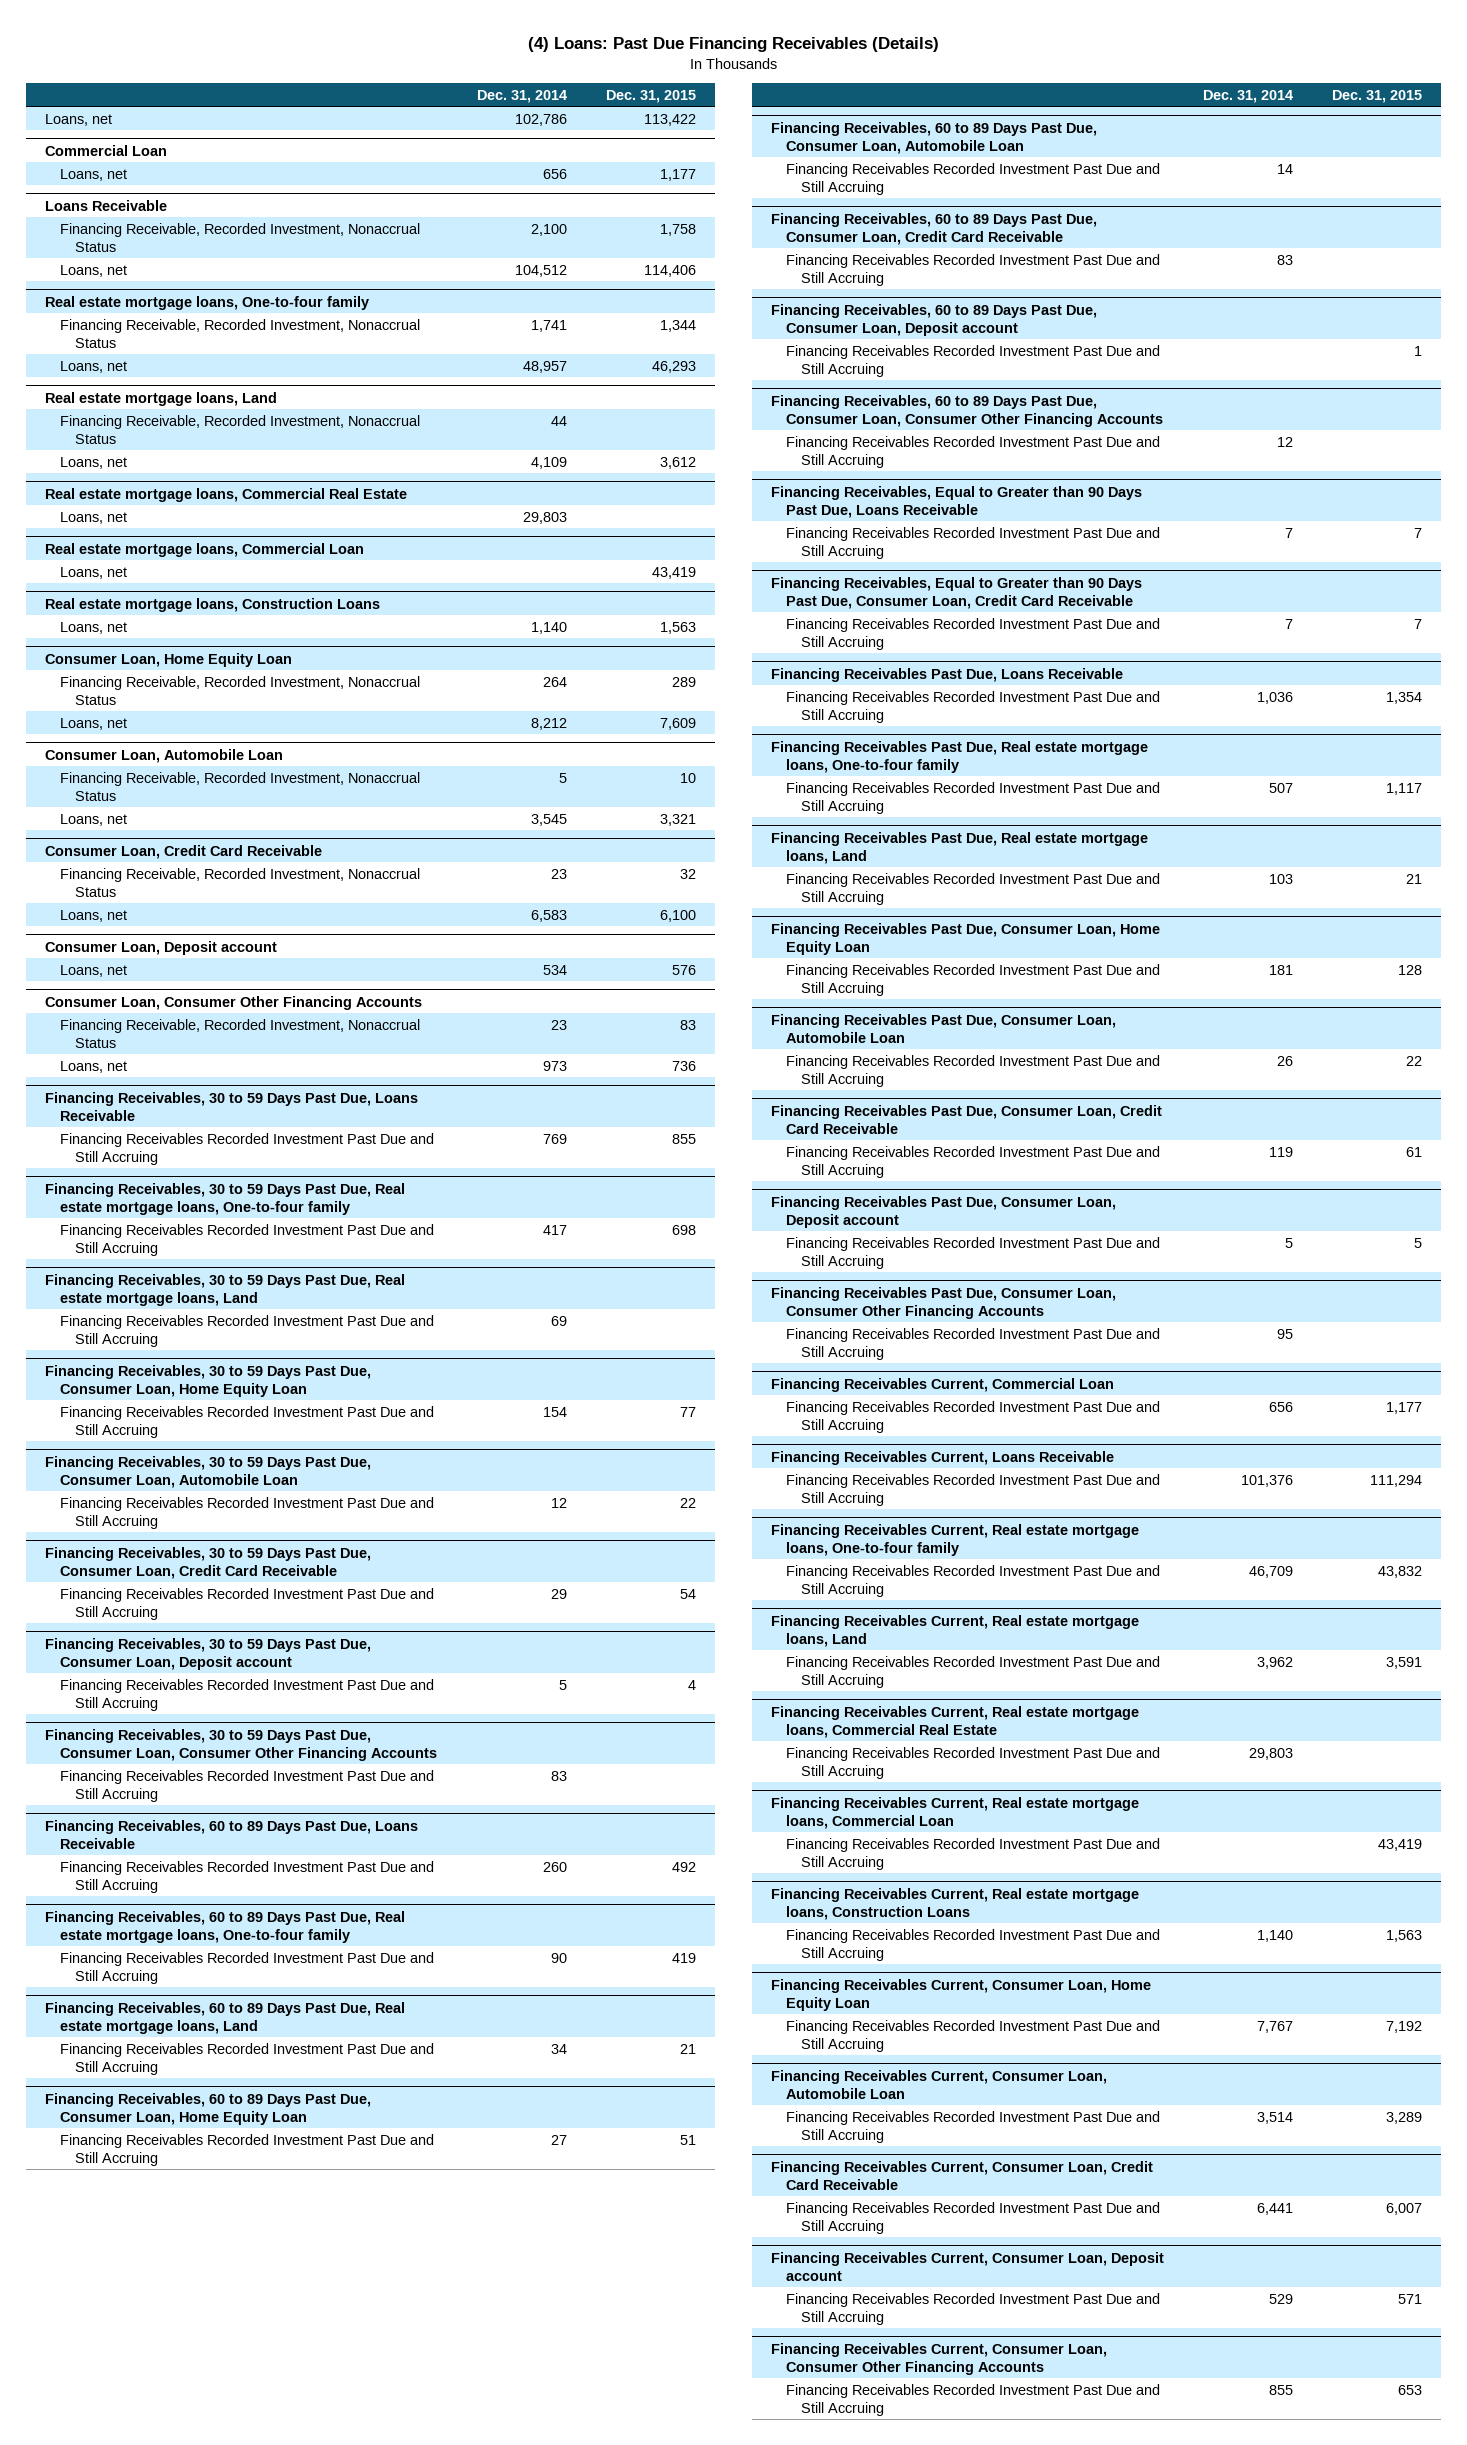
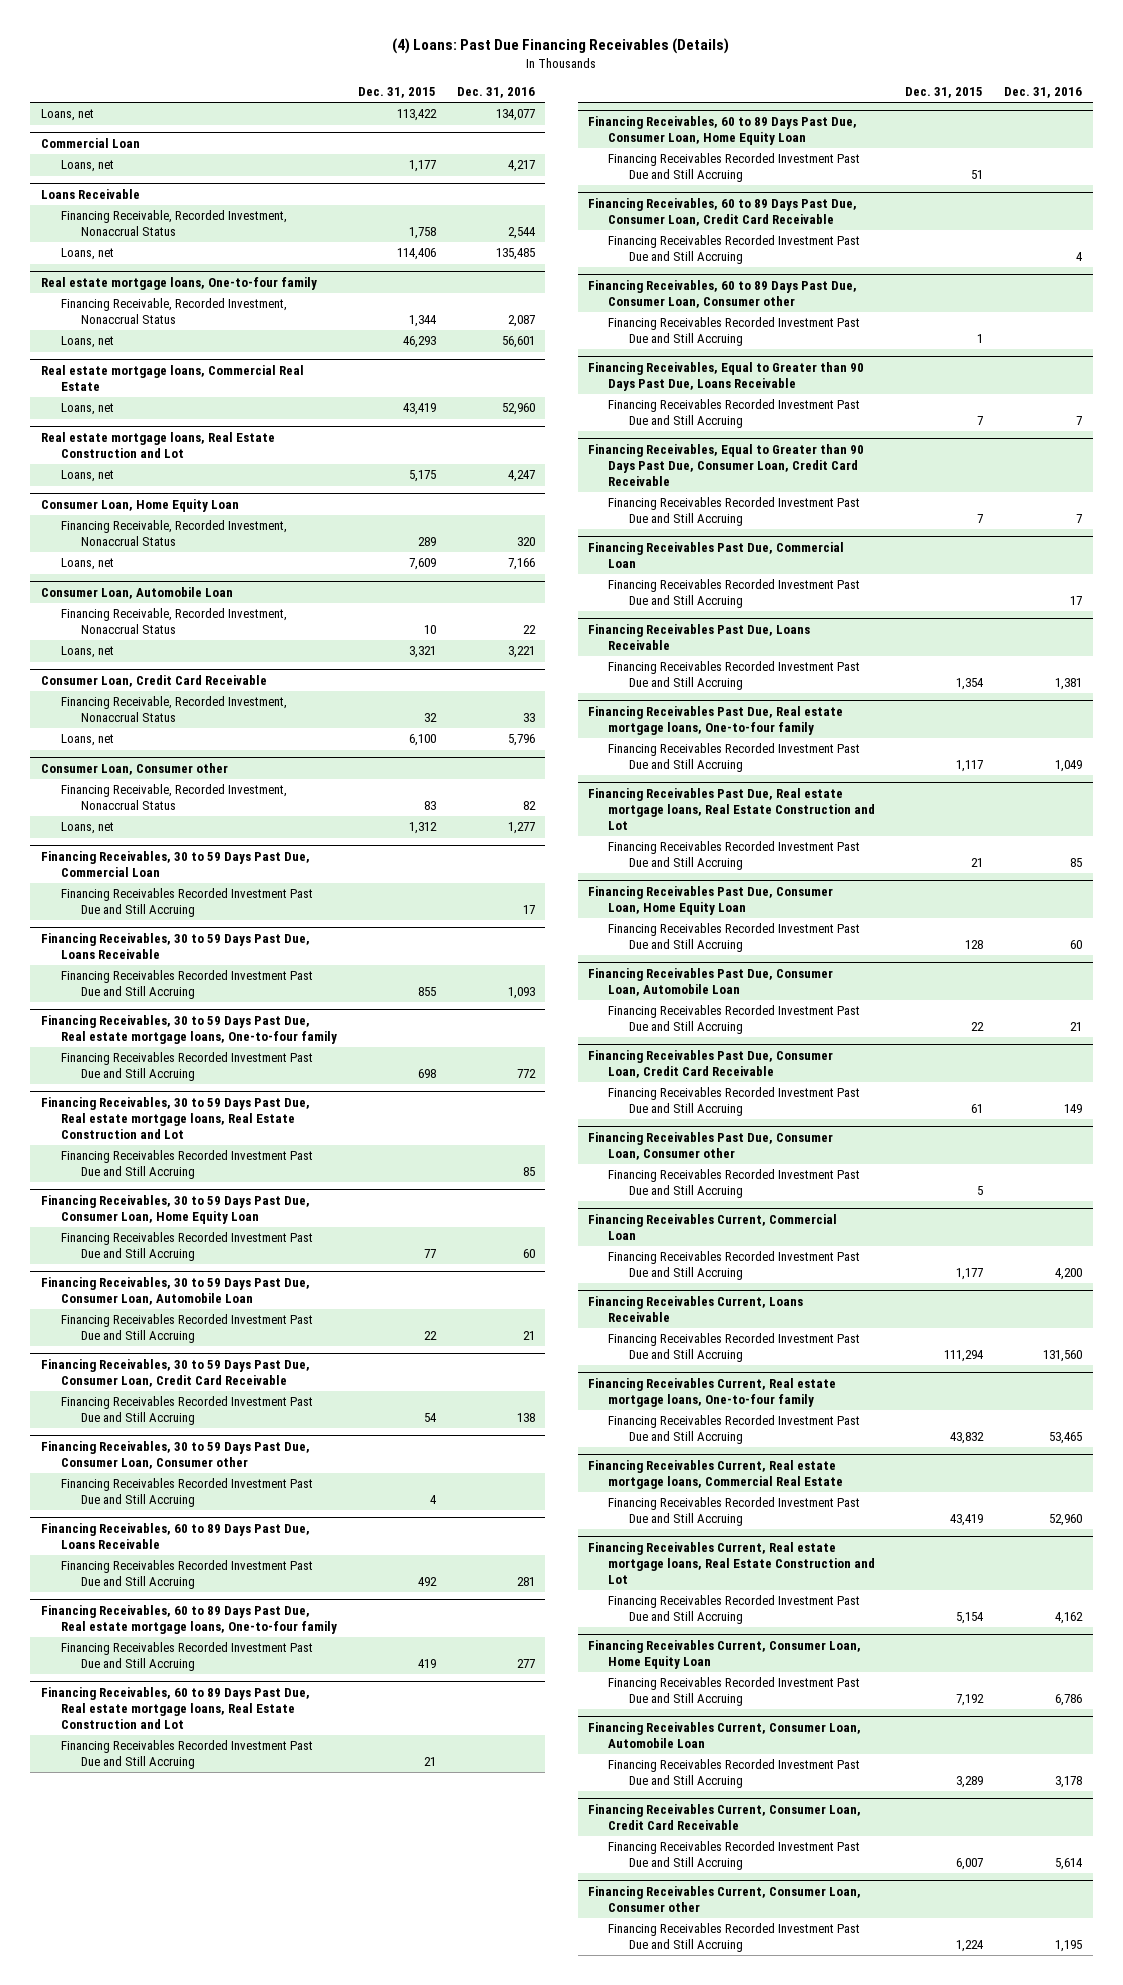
- | Dec. 31, 2014 | Dec. 31, 2015
+ | Dec. 31, 2015 | Dec. 31, 2016
- Real estate mortgage loans, Land
- Financing Receivable, Recorded Investment, Nonaccrual Status | 44 |
- Loans, net | 4,109 | 3,612
@ Real estate mortgage loans, Commercial Real Estate
- Loans, net | 29,803 |
- Real estate mortgage loans, Commercial Loan
- Real estate mortgage loans, Construction Loans
- Loans, net | 1,140 | 1,563
+ Real estate mortgage loans, Real Estate Construction and Lot
+ Loans, net | 5,175 | 4,247
- Consumer Loan, Deposit account
- Loans, net | 534 | 576
- Consumer Loan, Consumer Other Financing Accounts
+ Consumer Loan, Consumer other
- Loans, net | 973 | 736
+ Loans, net | 1,312 | 1,277
+ Financing Receivables, 30 to 59 Days Past Due, Commercial Loan
+ Financing Receivables Recorded Investment Past Due and Still Accruing | | 17
- Financing Receivables, 30 to 59 Days Past Due, Real estate mortgage loans, Land
+ Financing Receivables, 30 to 59 Days Past Due, Real estate mortgage loans, Real Estate Construction and Lot
- Financing Receivables, 30 to 59 Days Past Due, Consumer Loan, Deposit account
+ Financing Receivables, 30 to 59 Days Past Due, Consumer Loan, Consumer other
- Financing Receivables, 30 to 59 Days Past Due, Consumer Loan, Consumer Other Financing Accounts
- Financing Receivables Recorded Investment Past Due and Still Accruing | 83 |
- Financing Receivables, 60 to 89 Days Past Due, Real estate mortgage loans, Land
+ Financing Receivables, 60 to 89 Days Past Due, Real estate mortgage loans, Real Estate Construction and Lot
- Financing Receivables, 60 to 89 Days Past Due, Consumer Loan, Automobile Loan
- Financing Receivables Recorded Investment Past Due and Still Accruing | 14 |
- Financing Receivables, 60 to 89 Days Past Due, Consumer Loan, Deposit account
+ Financing Receivables, 60 to 89 Days Past Due, Consumer Loan, Consumer other
- Financing Receivables, 60 to 89 Days Past Due, Consumer Loan, Consumer Other Financing Accounts
- Financing Receivables Recorded Investment Past Due and Still Accruing | 12 |
+ Financing Receivables Past Due, Commercial Loan
+ Financing Receivables Recorded Investment Past Due and Still Accruing | | 17
- Financing Receivables Past Due, Real estate mortgage loans, Land
+ Financing Receivables Past Due, Real estate mortgage loans, Real Estate Construction and Lot
- Financing Receivables Past Due, Consumer Loan, Deposit account
+ Financing Receivables Past Due, Consumer Loan, Consumer other
- Financing Receivables Past Due, Consumer Loan, Consumer Other Financing Accounts
- Financing Receivables Recorded Investment Past Due and Still Accruing | 95 |
- Financing Receivables Current, Real estate mortgage loans, Land
- Financing Receivables Recorded Investment Past Due and Still Accruing | 3,962 | 3,591
@ Financing Receivables Current, Real estate mortgage loans, Commercial Real Estate
- Financing Receivables Recorded Investment Past Due and Still Accruing | 29,803 |
- Financing Receivables Current, Real estate mortgage loans, Commercial Loan
- Financing Receivables Current, Real estate mortgage loans, Construction Loans
- Financing Receivables Recorded Investment Past Due and Still Accruing | 1,140 | 1,563
+ Financing Receivables Current, Real estate mortgage loans, Real Estate Construction and Lot
+ Financing Receivables Recorded Investment Past Due and Still Accruing | 5,154 | 4,162
- Financing Receivables Current, Consumer Loan, Deposit account
- Financing Receivables Recorded Investment Past Due and Still Accruing | 529 | 571
- Financing Receivables Current, Consumer Loan, Consumer Other Financing Accounts
- Financing Receivables Recorded Investment Past Due and Still Accruing | 855 | 653
+ Financing Receivables Current, Consumer Loan, Consumer other
+ Financing Receivables Recorded Investment Past Due and Still Accruing | 1,224 | 1,195

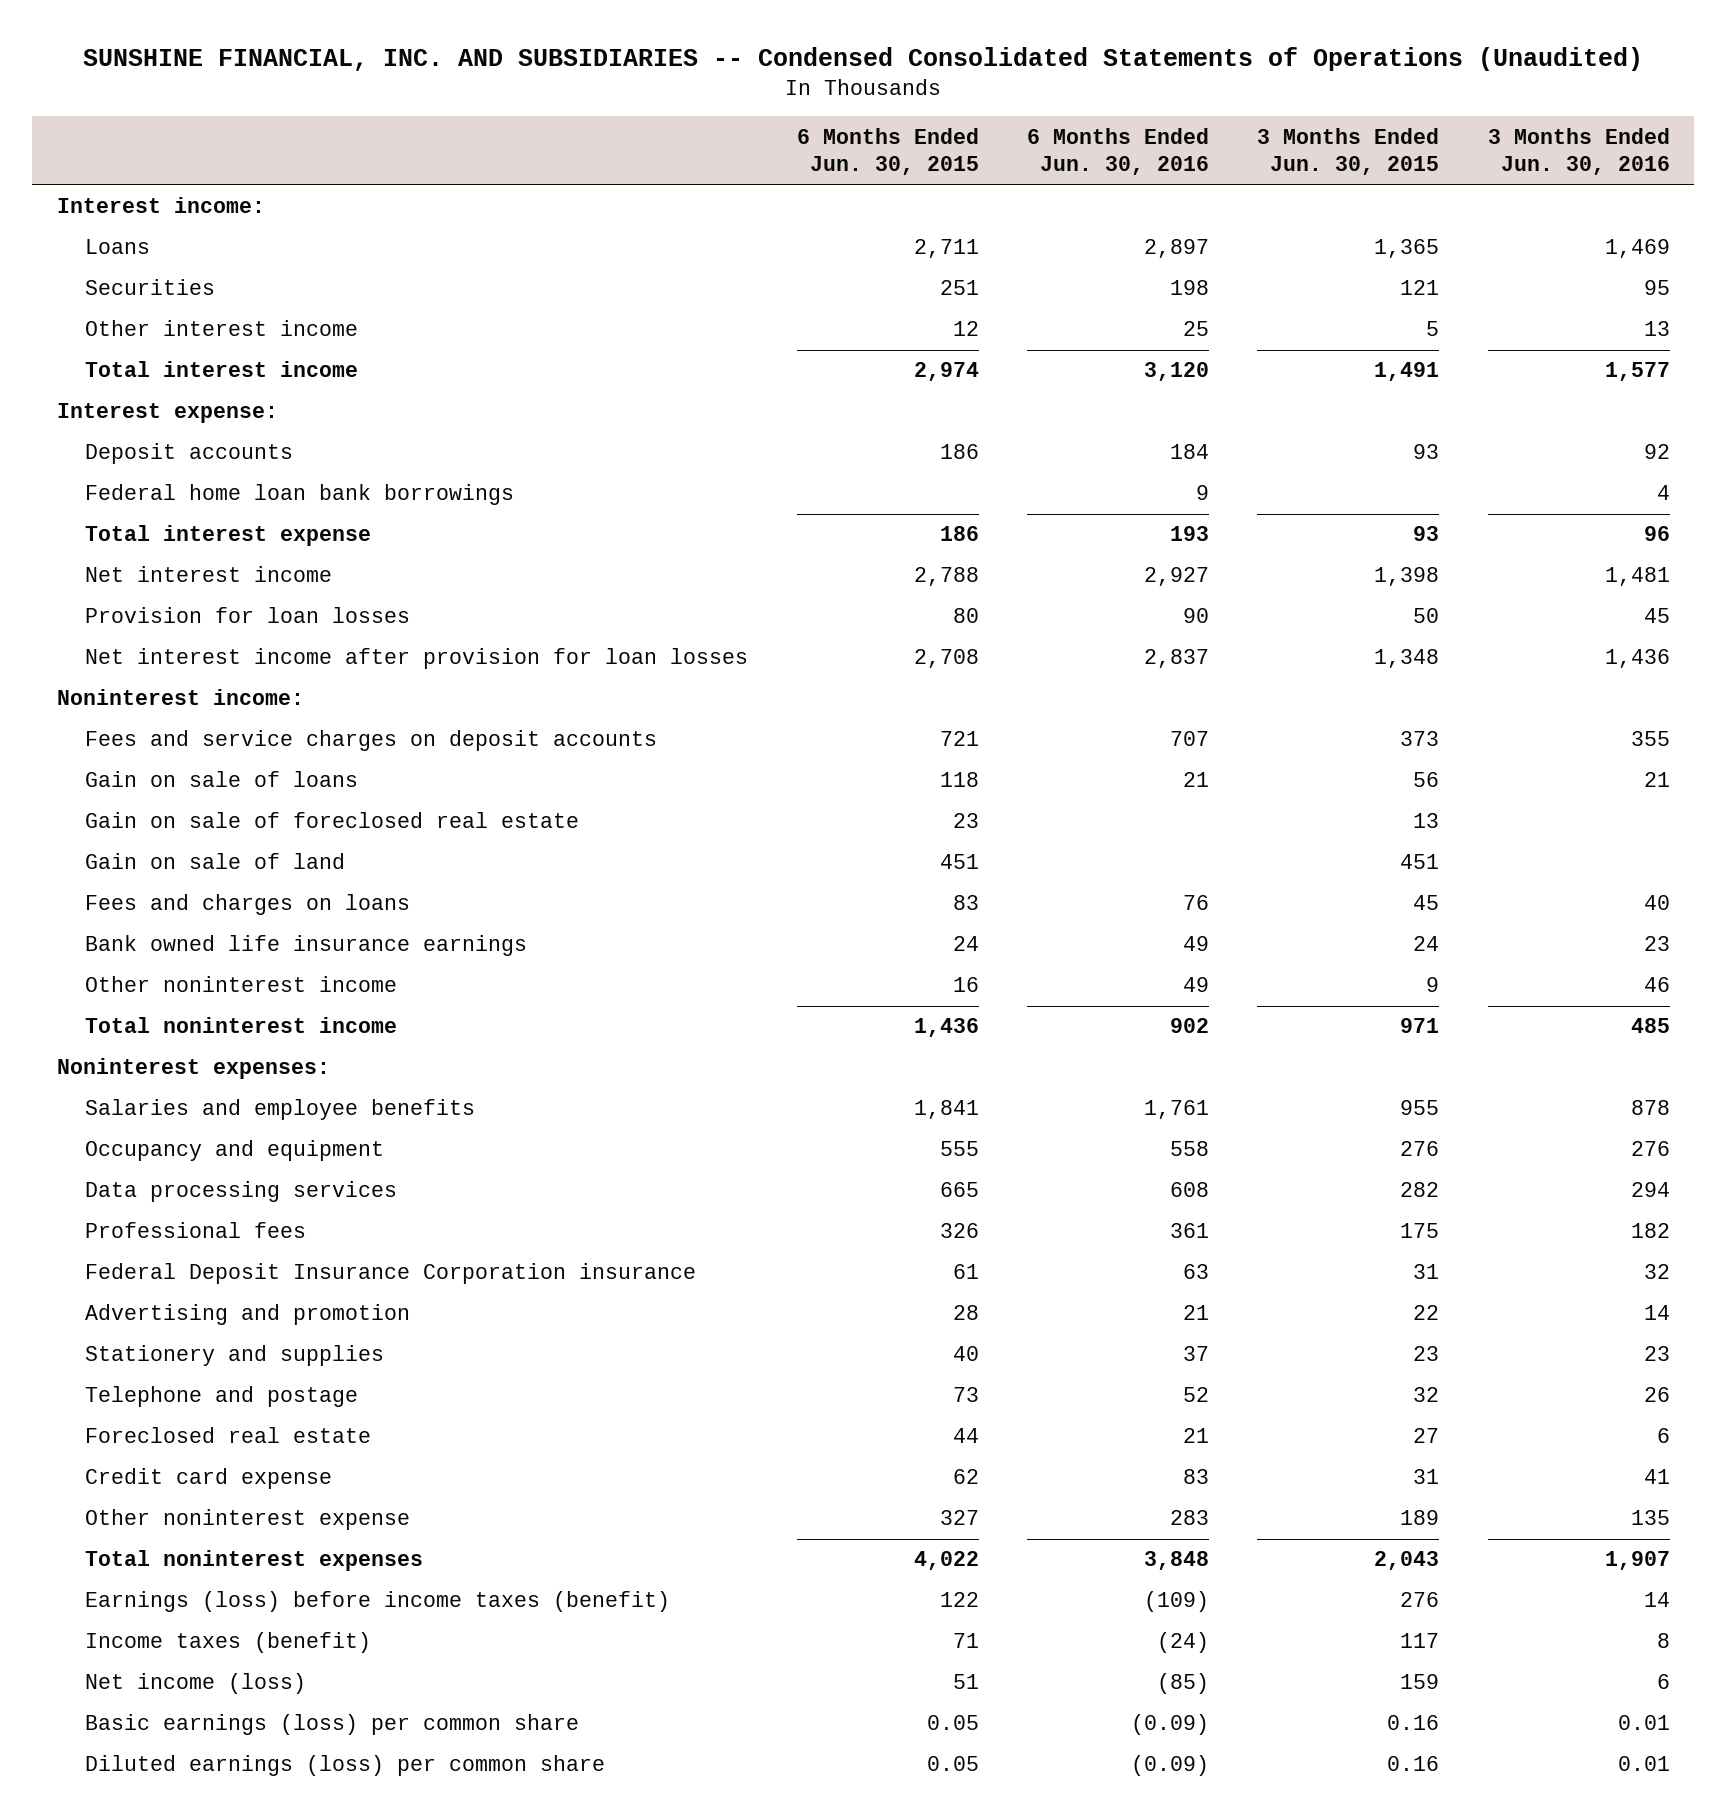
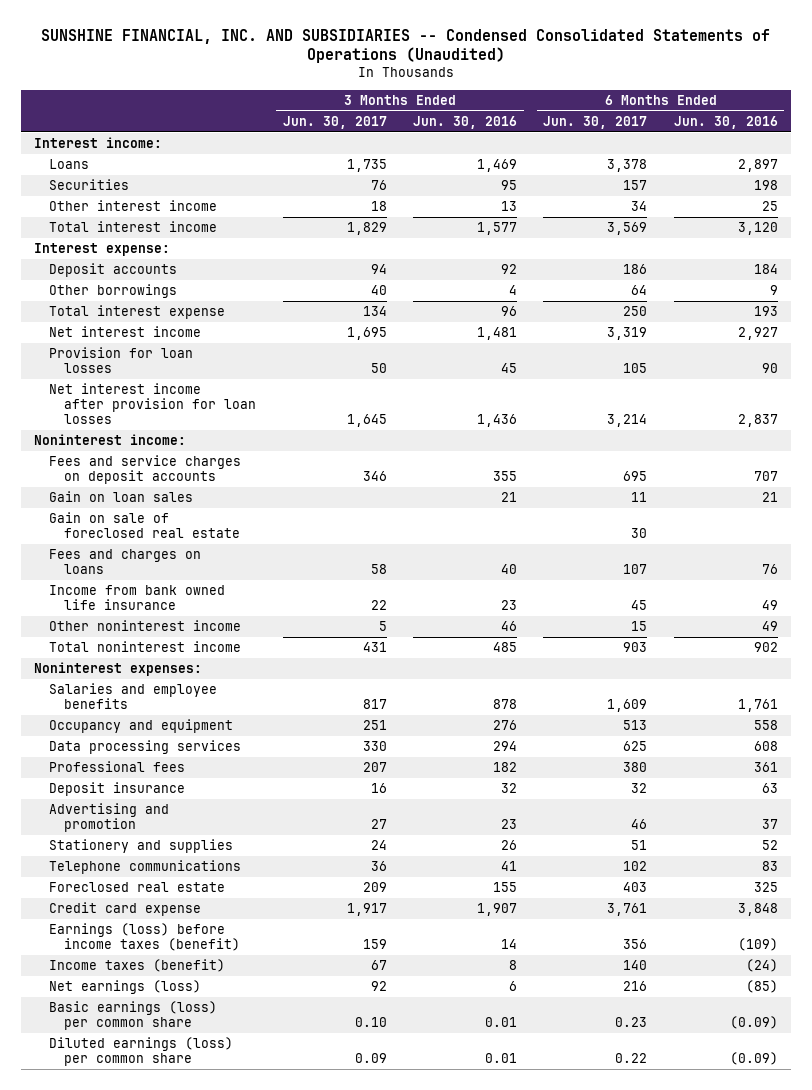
- | 6 Months Ended Jun. 30, 2015 | 6 Months Ended Jun. 30, 2016 | 3 Months Ended Jun. 30, 2015 | 3 Months Ended Jun. 30, 2016
+ | 3 Months Ended Jun. 30, 2017 | 3 Months Ended Jun. 30, 2016 | 6 Months Ended Jun. 30, 2017 | 6 Months Ended Jun. 30, 2016
- Federal home loan bank borrowings | | 9 | | 4
+ Other borrowings | 40 | 4 | 64 | 9
- Gain on sale of loans | 118 | 21 | 56 | 21
+ Gain on loan sales | | 21 | 11 | 21
- Gain on sale of land | 451 | | 451 |
- Bank owned life insurance earnings | 24 | 49 | 24 | 23
+ Income from bank owned life insurance | 22 | 23 | 45 | 49
- Federal Deposit Insurance Corporation insurance | 61 | 63 | 31 | 32
- Advertising and promotion | 28 | 21 | 22 | 14
- Stationery and supplies | 40 | 37 | 23 | 23
- Telephone and postage | 73 | 52 | 32 | 26
- Foreclosed real estate | 44 | 21 | 27 | 6
- Credit card expense | 62 | 83 | 31 | 41
- Other noninterest expense | 327 | 283 | 189 | 135
- Total noninterest expenses | 4,022 | 3,848 | 2,043 | 1,907
+ Deposit insurance | 16 | 32 | 32 | 63
+ Advertising and promotion | 27 | 23 | 46 | 37
+ Stationery and supplies | 24 | 26 | 51 | 52
+ Telephone communications | 36 | 41 | 102 | 83
+ Foreclosed real estate | 209 | 155 | 403 | 325
+ Credit card expense | 1,917 | 1,907 | 3,761 | 3,848
- Net income (loss) | 51 | (85) | 159 | 6
+ Net earnings (loss) | 92 | 6 | 216 | (85)

